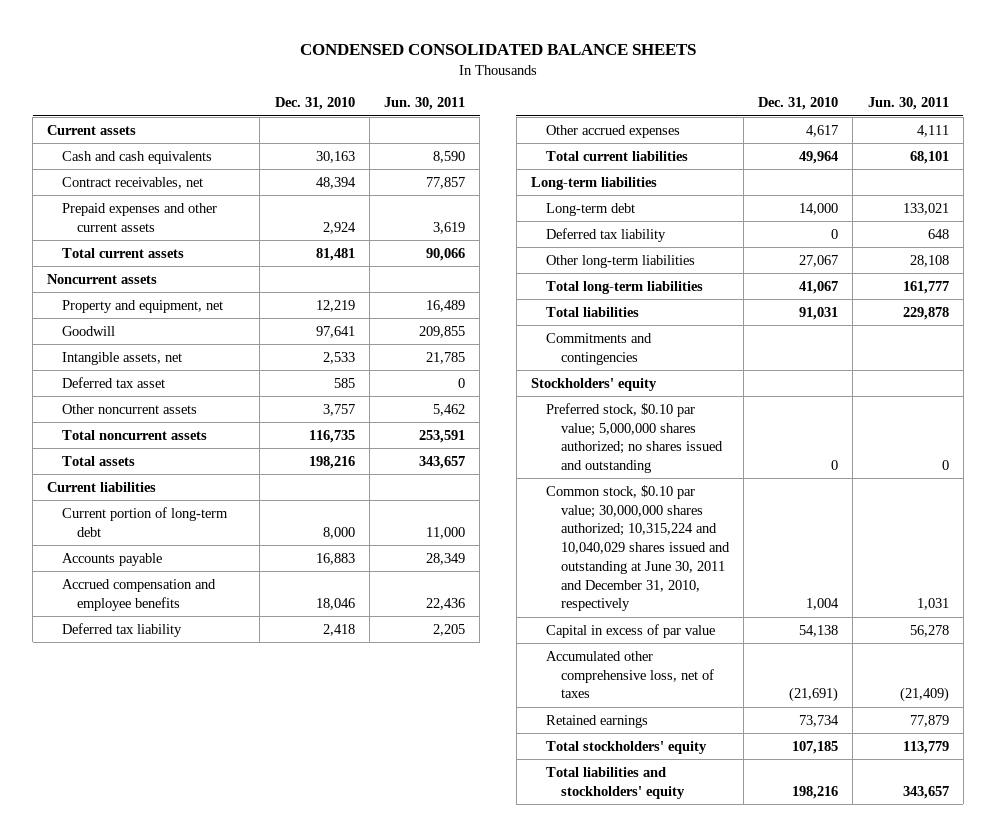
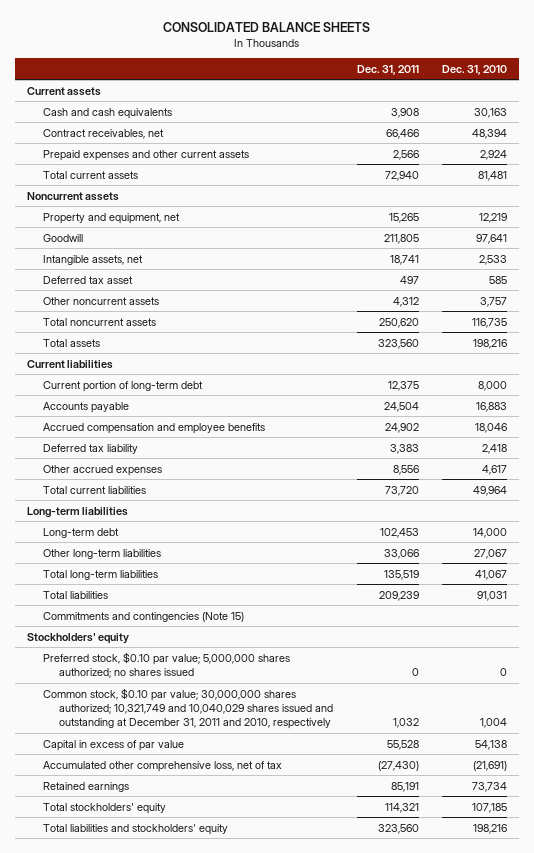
- CONDENSED CONSOLIDATED BALANCE SHEETS
+ CONSOLIDATED BALANCE SHEETS
- | Dec. 31, 2010 | Jun. 30, 2011
+ | Dec. 31, 2011 | Dec. 31, 2010
- Deferred tax liability | 0 | 648
- Commitments and contingencies
+ Commitments and contingencies (Note 15)
- Preferred stock, $0.10 par value; 5,000,000 shares authorized; no shares issued and outstanding | 0 | 0
- Common stock, $0.10 par value; 30,000,000 shares authorized; 10,315,224 and 10,040,029 shares issued and outstanding at June 30, 2011 and December 31, 2010, respectively | 1,004 | 1,031
+ Preferred stock, $0.10 par value; 5,000,000 shares authorized; no shares issued | 0 | 0
+ Common stock, $0.10 par value; 30,000,000 shares authorized; 10,321,749 and 10,040,029 shares issued and outstanding at December 31, 2011 and 2010, respectively | 1,032 | 1,004
- Accumulated other comprehensive loss, net of taxes | (21,691) | (21,409)
+ Accumulated other comprehensive loss, net of tax | (27,430) | (21,691)

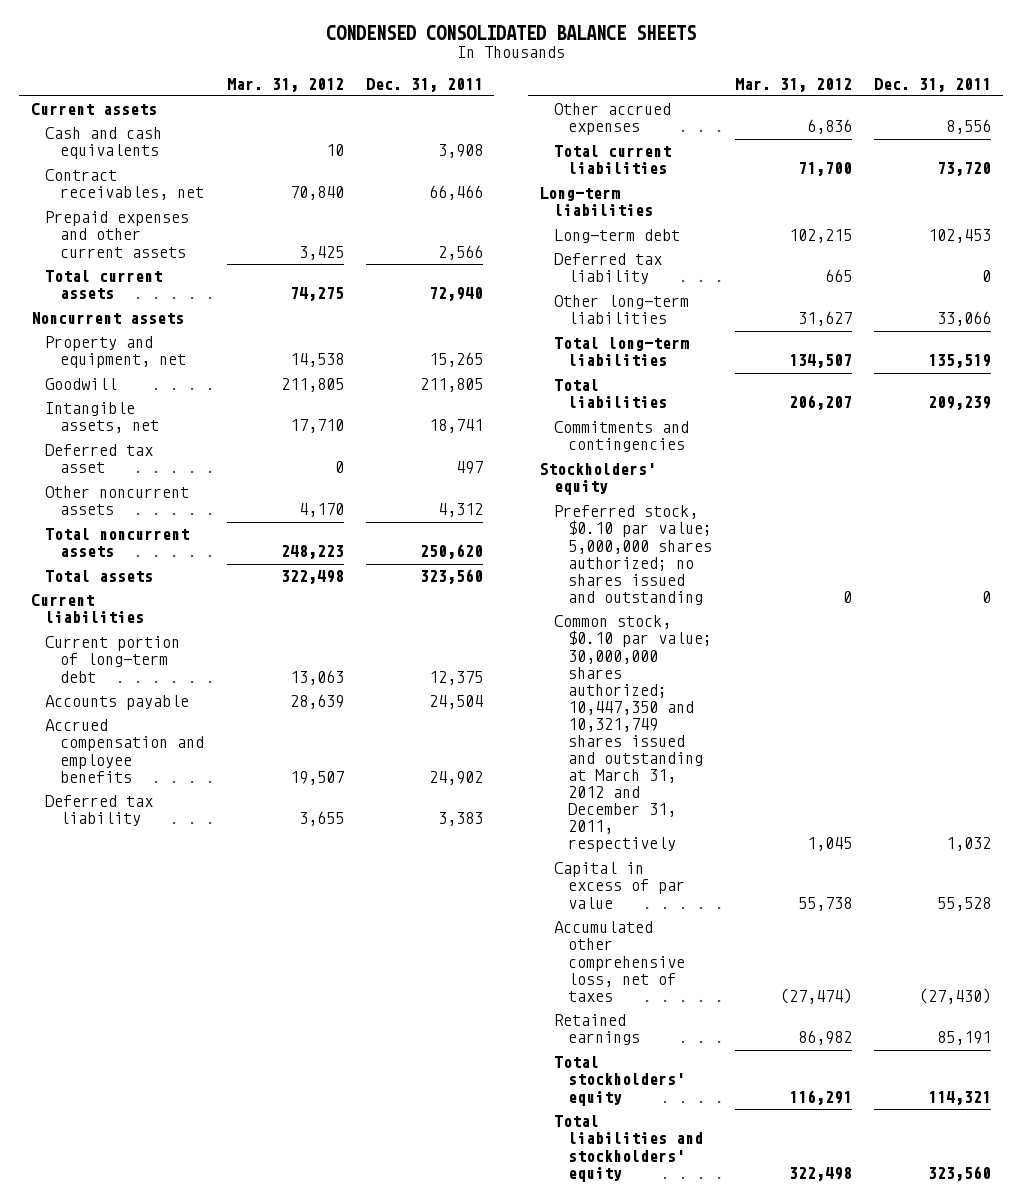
- CONSOLIDATED BALANCE SHEETS
+ CONDENSED CONSOLIDATED BALANCE SHEETS
- | Dec. 31, 2011 | Dec. 31, 2010
+ | Mar. 31, 2012 | Dec. 31, 2011
+ Deferred tax liability | 665 | 0
- Commitments and contingencies (Note 15)
+ Commitments and contingencies
- Preferred stock, $0.10 par value; 5,000,000 shares authorized; no shares issued | 0 | 0
- Common stock, $0.10 par value; 30,000,000 shares authorized; 10,321,749 and 10,040,029 shares issued and outstanding at December 31, 2011 and 2010, respectively | 1,032 | 1,004
+ Preferred stock, $0.10 par value; 5,000,000 shares authorized; no shares issued and outstanding | 0 | 0
+ Common stock, $0.10 par value; 30,000,000 shares authorized; 10,447,350 and 10,321,749 shares issued and outstanding at March 31, 2012 and December 31, 2011, respectively | 1,045 | 1,032
- Accumulated other comprehensive loss, net of tax | (27,430) | (21,691)
+ Accumulated other comprehensive loss, net of taxes | (27,474) | (27,430)

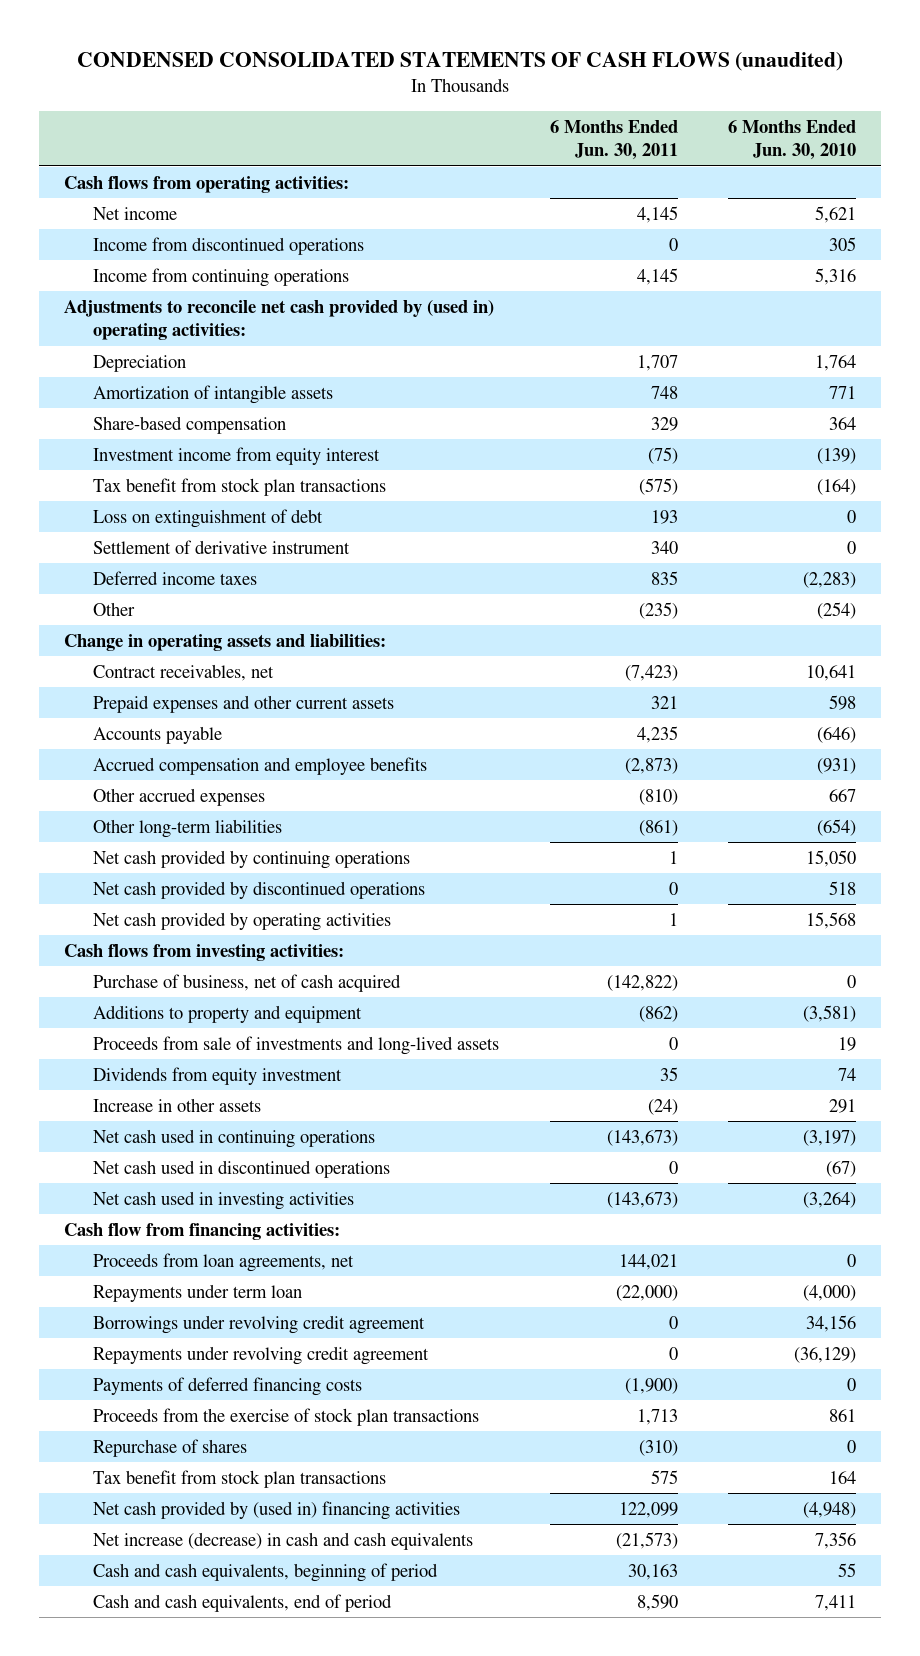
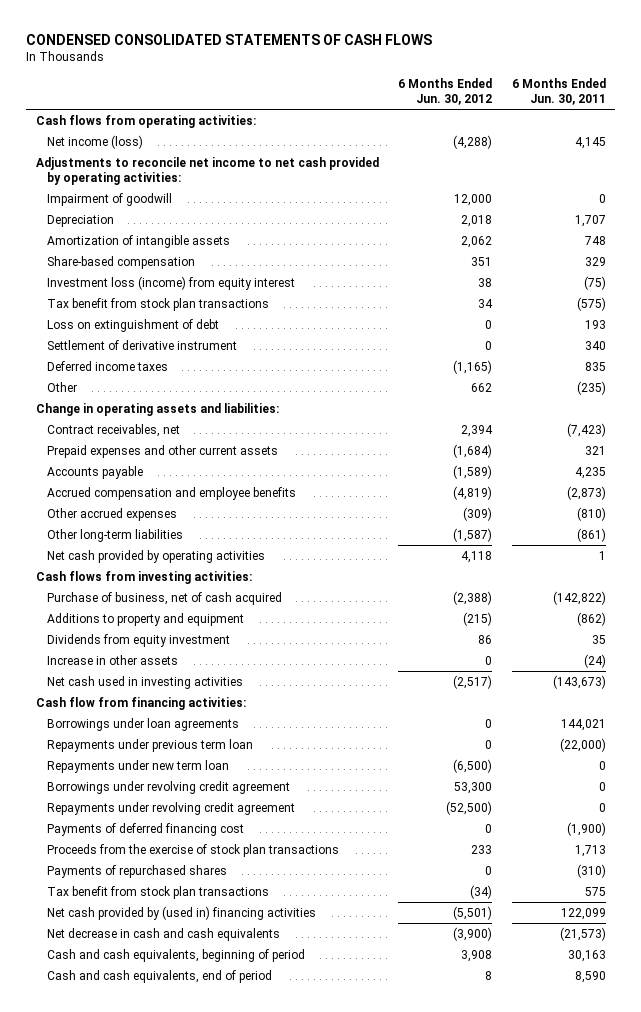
- CONDENSED CONSOLIDATED STATEMENTS OF CASH FLOWS (unaudited)
+ CONDENSED CONSOLIDATED STATEMENTS OF CASH FLOWS
- | 6 Months Ended Jun. 30, 2011 | 6 Months Ended Jun. 30, 2010
+ | 6 Months Ended Jun. 30, 2012 | 6 Months Ended Jun. 30, 2011
- Net income | 4,145 | 5,621
- Income from discontinued operations | 0 | 305
- Income from continuing operations | 4,145 | 5,316
- Adjustments to reconcile net cash provided by (used in) operating activities:
+ Net income (loss) | (4,288) | 4,145
+ Adjustments to reconcile net income to net cash provided by operating activities:
+ Impairment of goodwill | 12,000 | 0
- Investment income from equity interest | (75) | (139)
+ Investment loss (income) from equity interest | 38 | (75)
- Net cash provided by continuing operations | 1 | 15,050
- Net cash provided by discontinued operations | 0 | 518
- Proceeds from sale of investments and long-lived assets | 0 | 19
- Net cash used in continuing operations | (143,673) | (3,197)
- Net cash used in discontinued operations | 0 | (67)
- Proceeds from loan agreements, net | 144,021 | 0
- Repayments under term loan | (22,000) | (4,000)
+ Borrowings under loan agreements | 0 | 144,021
+ Repayments under previous term loan | 0 | (22,000)
+ Repayments under new term loan | (6,500) | 0
- Payments of deferred financing costs | (1,900) | 0
+ Payments of deferred financing cost | 0 | (1,900)
- Repurchase of shares | (310) | 0
+ Payments of repurchased shares | 0 | (310)
- Net increase (decrease) in cash and cash equivalents | (21,573) | 7,356
+ Net decrease in cash and cash equivalents | (3,900) | (21,573)

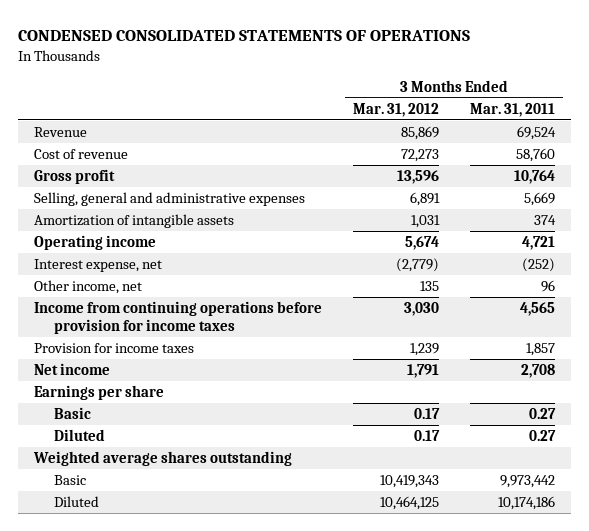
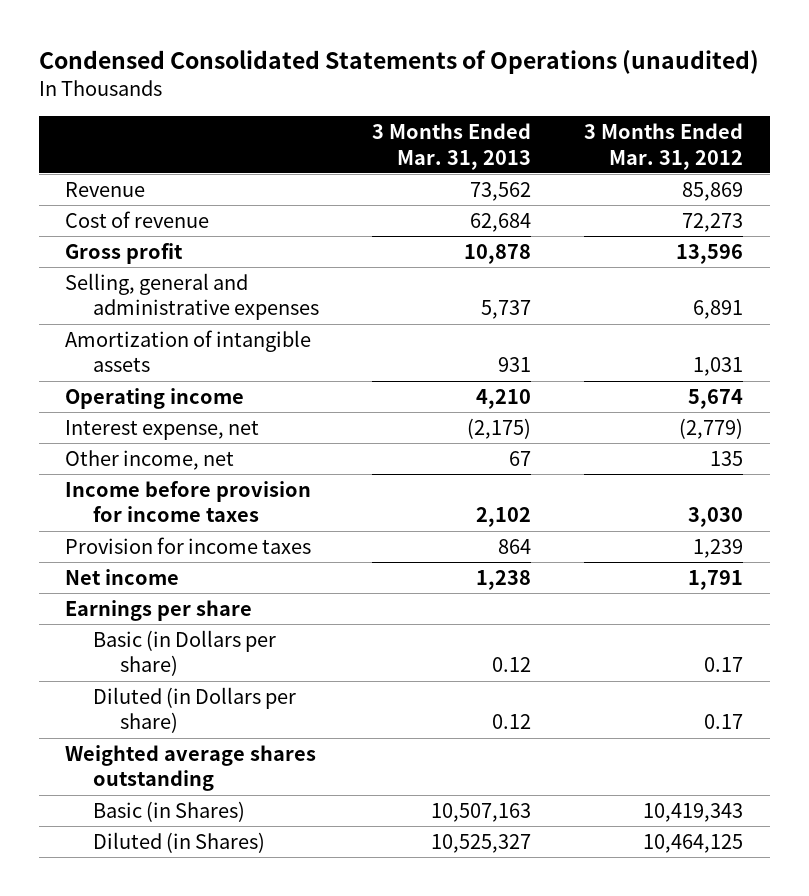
- CONDENSED CONSOLIDATED STATEMENTS OF OPERATIONS
+ Condensed Consolidated Statements of Operations (unaudited)
- | 3 Months Ended Mar. 31, 2012 | 3 Months Ended Mar. 31, 2011
+ | 3 Months Ended Mar. 31, 2013 | 3 Months Ended Mar. 31, 2012
- Income from continuing operations before provision for income taxes | 3,030 | 4,565
+ Income before provision for income taxes | 2,102 | 3,030
- Basic | 0.17 | 0.27
- Diluted | 0.17 | 0.27
+ Basic (in Dollars per share) | 0.12 | 0.17
+ Diluted (in Dollars per share) | 0.12 | 0.17
- Basic | 10,419,343 | 9,973,442
- Diluted | 10,464,125 | 10,174,186
+ Basic (in Shares) | 10,507,163 | 10,419,343
+ Diluted (in Shares) | 10,525,327 | 10,464,125

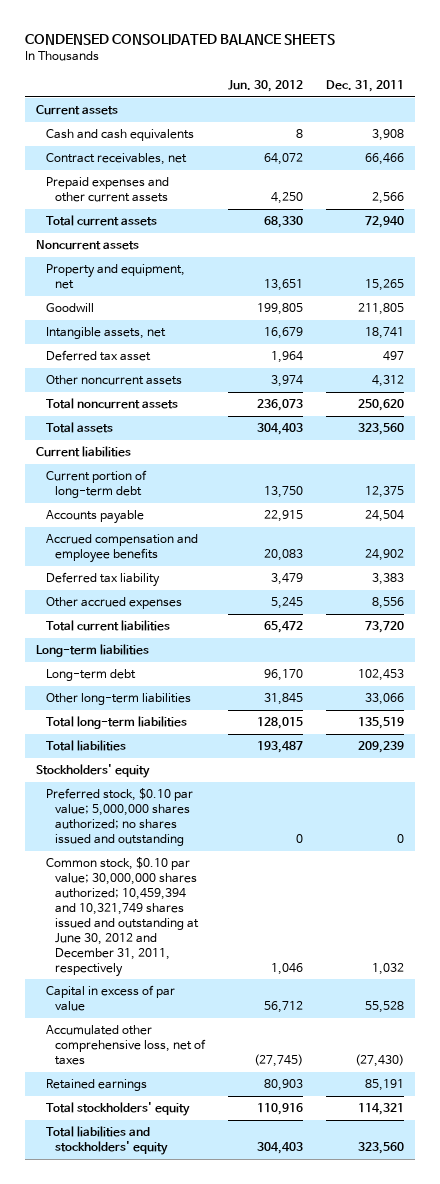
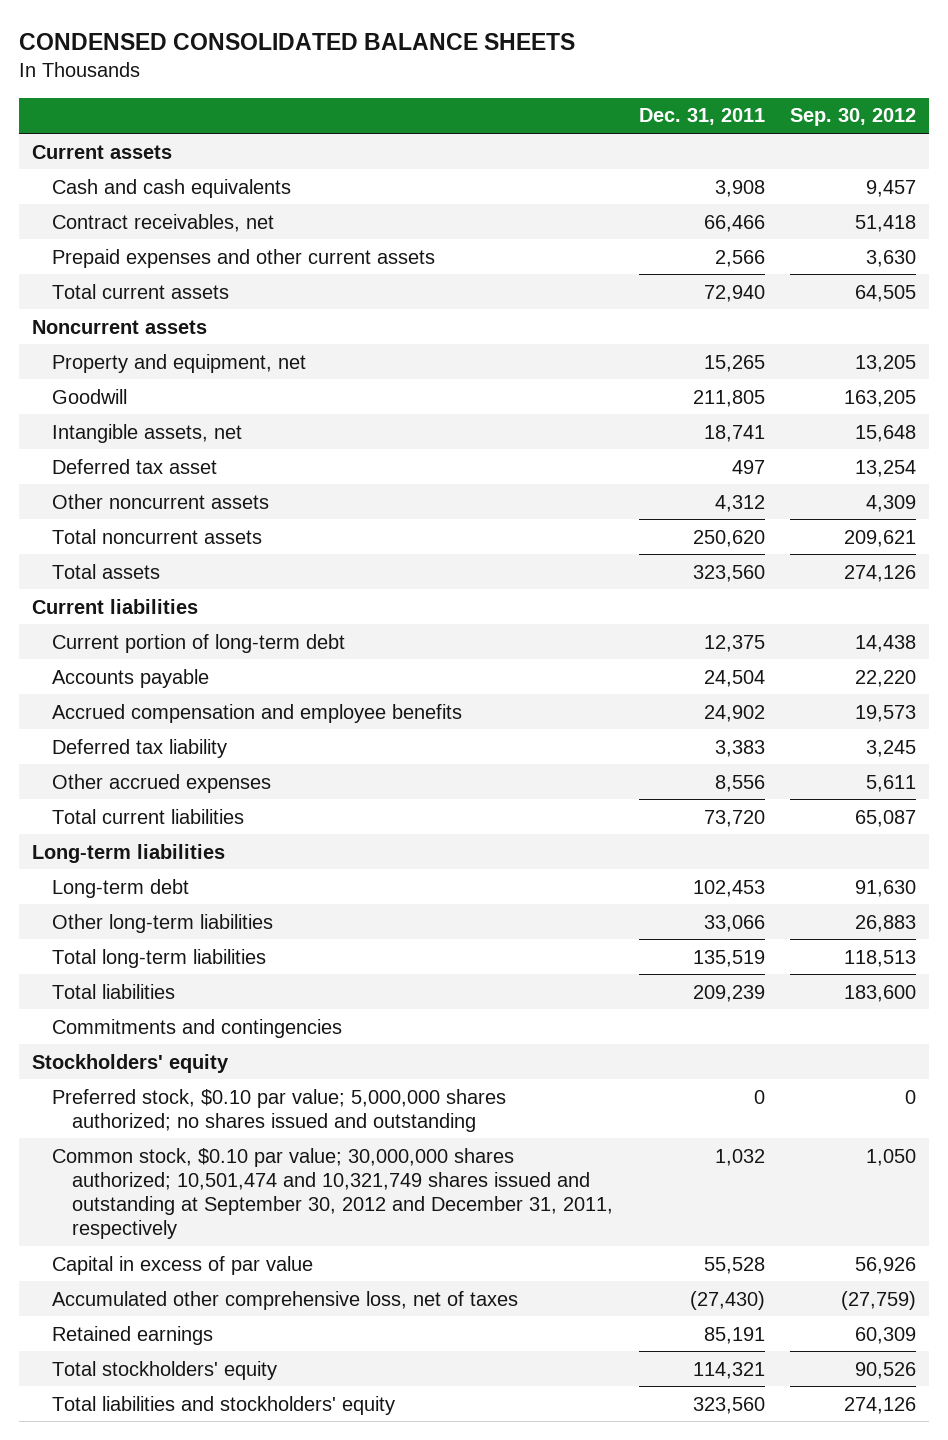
- | Jun. 30, 2012 | Dec. 31, 2011
+ | Dec. 31, 2011 | Sep. 30, 2012
+ Commitments and contingencies
- Common stock, $0.10 par value; 30,000,000 shares authorized; 10,459,394 and 10,321,749 shares issued and outstanding at June 30, 2012 and December 31, 2011, respectively | 1,046 | 1,032
+ Common stock, $0.10 par value; 30,000,000 shares authorized; 10,501,474 and 10,321,749 shares issued and outstanding at September 30, 2012 and December 31, 2011, respectively | 1,032 | 1,050

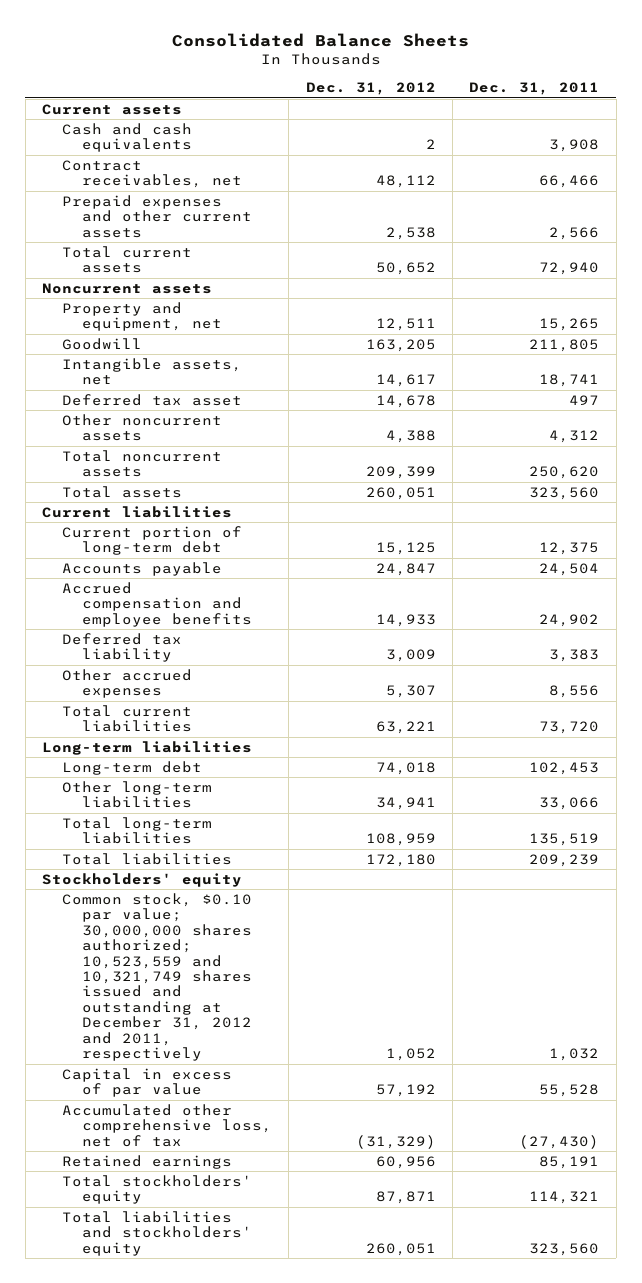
- CONDENSED CONSOLIDATED BALANCE SHEETS
+ Consolidated Balance Sheets
- | Dec. 31, 2011 | Sep. 30, 2012
+ | Dec. 31, 2012 | Dec. 31, 2011
- Commitments and contingencies
- Preferred stock, $0.10 par value; 5,000,000 shares authorized; no shares issued and outstanding | 0 | 0
- Common stock, $0.10 par value; 30,000,000 shares authorized; 10,501,474 and 10,321,749 shares issued and outstanding at September 30, 2012 and December 31, 2011, respectively | 1,032 | 1,050
+ Common stock, $0.10 par value; 30,000,000 shares authorized; 10,523,559 and 10,321,749 shares issued and outstanding at December 31, 2012 and 2011, respectively | 1,052 | 1,032
- Accumulated other comprehensive loss, net of taxes | (27,430) | (27,759)
+ Accumulated other comprehensive loss, net of tax | (31,329) | (27,430)

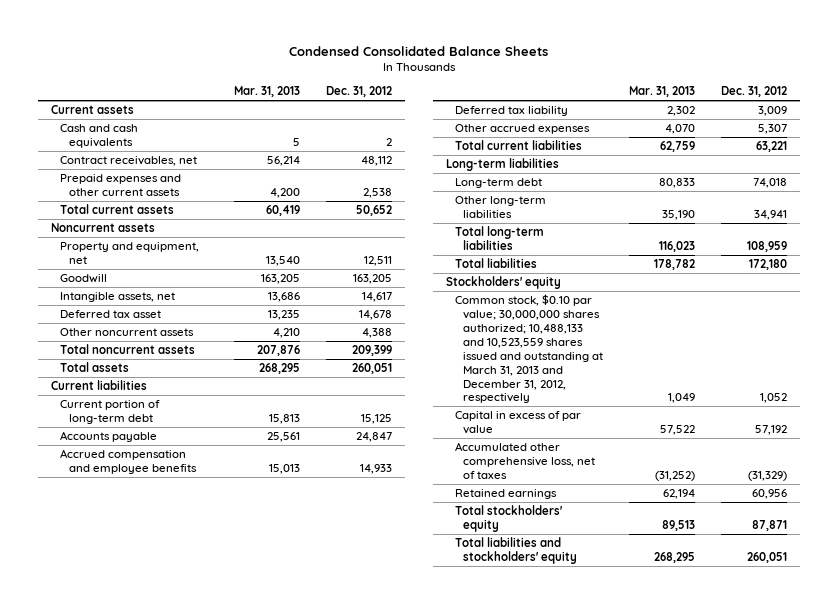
- Consolidated Balance Sheets
+ Condensed Consolidated Balance Sheets
- | Dec. 31, 2012 | Dec. 31, 2011
+ | Mar. 31, 2013 | Dec. 31, 2012
- Common stock, $0.10 par value; 30,000,000 shares authorized; 10,523,559 and 10,321,749 shares issued and outstanding at December 31, 2012 and 2011, respectively | 1,052 | 1,032
+ Common stock, $0.10 par value; 30,000,000 shares authorized; 10,488,133 and 10,523,559 shares issued and outstanding at March 31, 2013 and December 31, 2012, respectively | 1,049 | 1,052
- Accumulated other comprehensive loss, net of tax | (31,329) | (27,430)
+ Accumulated other comprehensive loss, net of taxes | (31,252) | (31,329)

